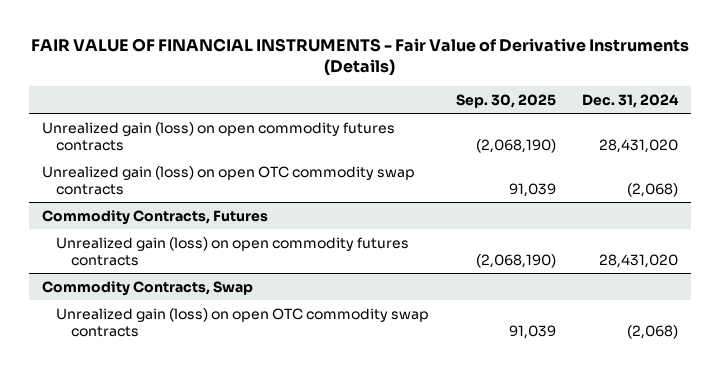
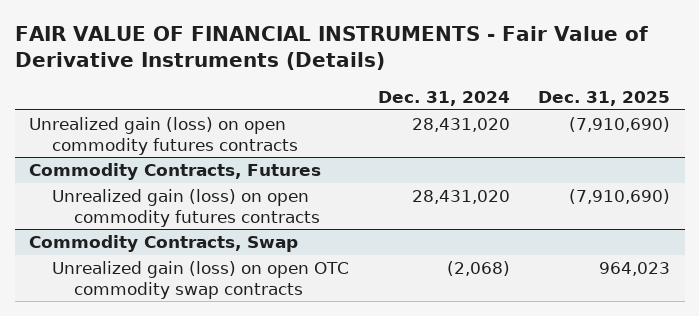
- | Sep. 30, 2025 | Dec. 31, 2024
+ | Dec. 31, 2024 | Dec. 31, 2025
- Unrealized gain (loss) on open OTC commodity swap contracts | 91,039 | (2,068)

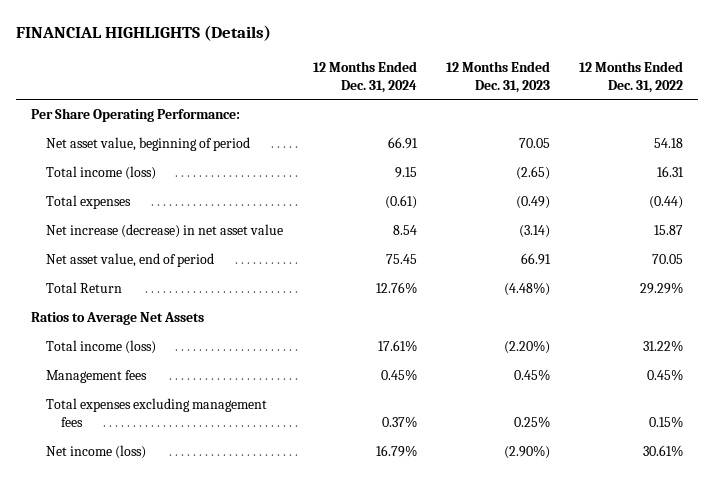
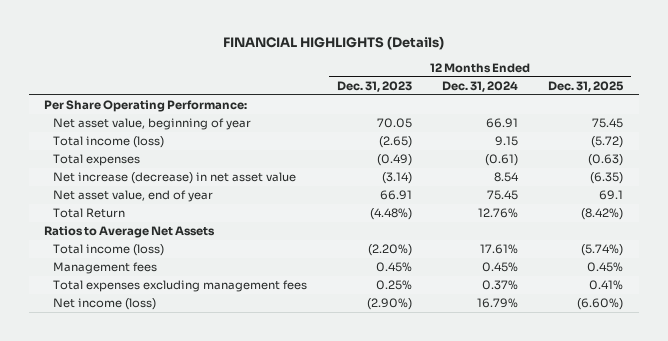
- | 12 Months Ended Dec. 31, 2024 | 12 Months Ended Dec. 31, 2023 | 12 Months Ended Dec. 31, 2022
+ | 12 Months Ended Dec. 31, 2023 | 12 Months Ended Dec. 31, 2024 | 12 Months Ended Dec. 31, 2025
- Net asset value, beginning of period | 66.91 | 70.05 | 54.18
+ Net asset value, beginning of year | 70.05 | 66.91 | 75.45
- Net asset value, end of period | 75.45 | 66.91 | 70.05
+ Net asset value, end of year | 66.91 | 75.45 | 69.1

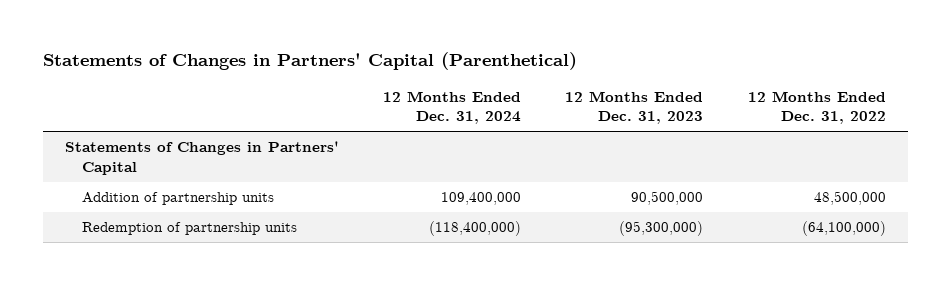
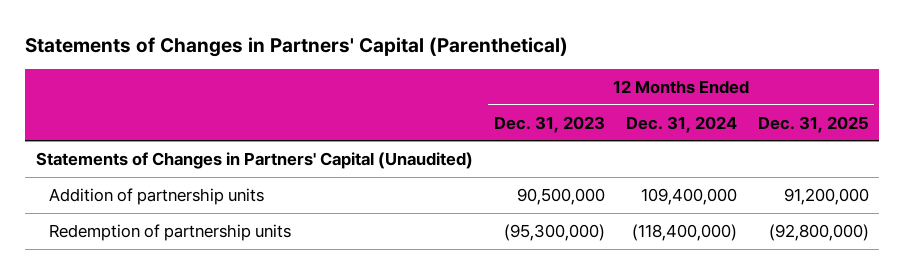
- | 12 Months Ended Dec. 31, 2024 | 12 Months Ended Dec. 31, 2023 | 12 Months Ended Dec. 31, 2022
+ | 12 Months Ended Dec. 31, 2023 | 12 Months Ended Dec. 31, 2024 | 12 Months Ended Dec. 31, 2025
- Statements of Changes in Partners' Capital
+ Statements of Changes in Partners' Capital (Unaudited)

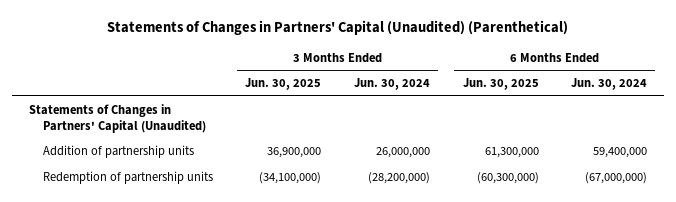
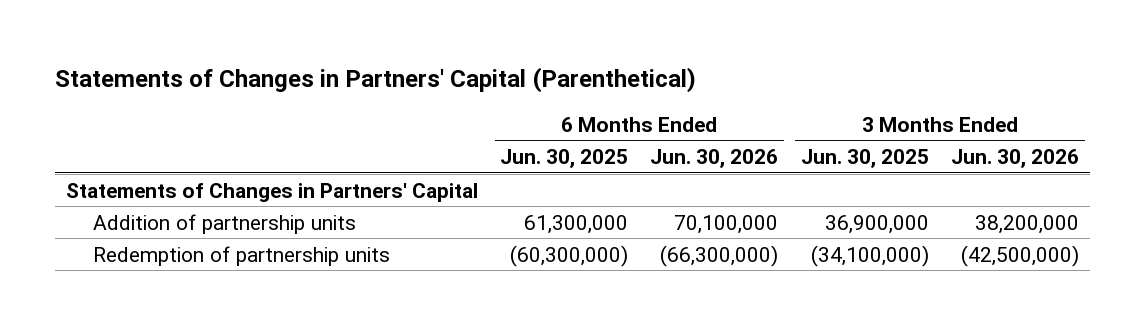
- Statements of Changes in Partners' Capital (Unaudited) (Parenthetical)
+ Statements of Changes in Partners' Capital (Parenthetical)
- | 3 Months Ended Jun. 30, 2025 | 3 Months Ended Jun. 30, 2024 | 6 Months Ended Jun. 30, 2025 | 6 Months Ended Jun. 30, 2024
+ | 6 Months Ended Jun. 30, 2025 | 6 Months Ended Jun. 30, 2026 | 3 Months Ended Jun. 30, 2025 | 3 Months Ended Jun. 30, 2026
- Statements of Changes in Partners' Capital (Unaudited)
+ Statements of Changes in Partners' Capital

